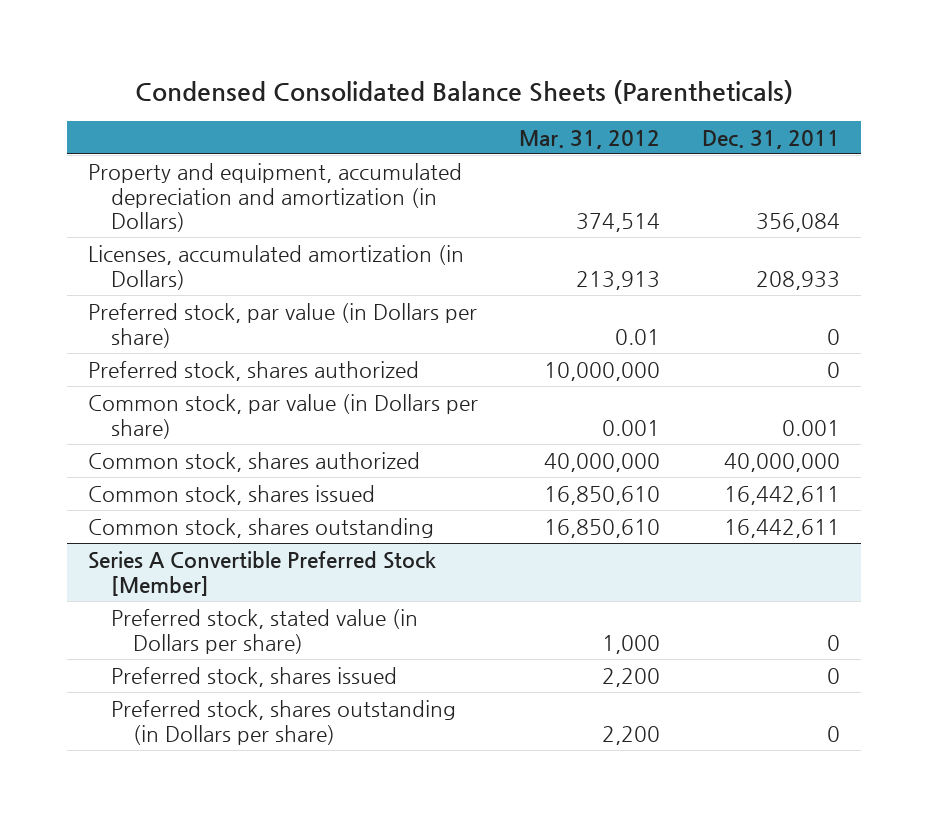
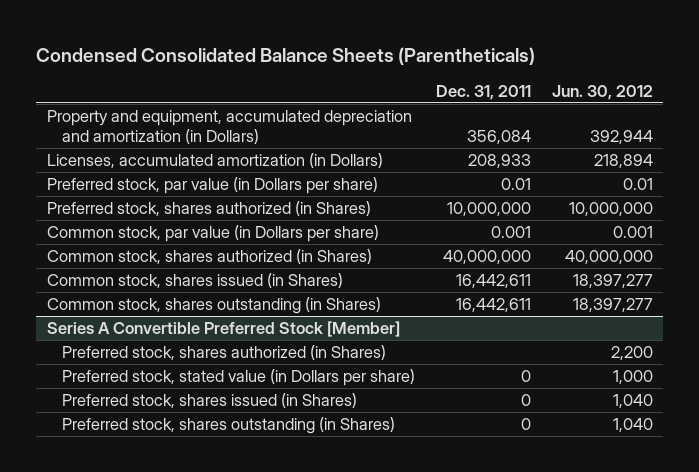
- | Mar. 31, 2012 | Dec. 31, 2011
+ | Dec. 31, 2011 | Jun. 30, 2012
- Preferred stock, par value (in Dollars per share) | 0.01 | 0
- Preferred stock, shares authorized | 10,000,000 | 0
+ Prеfеrrеd stock, par valuе (in Dollars per share) | 0.01 | 0.01
+ Prеfеrrеd stock, sharеs authorizеd (in Shares) | 10,000,000 | 10,000,000
- Common stock, shares authorized | 40,000,000 | 40,000,000
- Common stock, shares issued | 16,850,610 | 16,442,611
- Common stock, shares outstanding | 16,850,610 | 16,442,611
+ Common stock, shares authorized (in Shares) | 40,000,000 | 40,000,000
+ Common stock, shares issued (in Shares) | 16,442,611 | 18,397,277
+ Common stock, shares outstanding (in Shares) | 16,442,611 | 18,397,277
@ Series A Convertible Preferred Stock [Member]
- Preferred stock, stated value (in Dollars per share) | 1,000 | 0
- Preferred stock, shares issued | 2,200 | 0
- Preferred stock, shares outstanding (in Dollars per share) | 2,200 | 0
+ Prеfеrrеd stock, sharеs authorizеd (in Shares) | | 2,200
+ Prеfеrrеd stock, statеd valuе (in Dollars per share) | 0 | 1,000
+ Prеfеrrеd stock, sharеs issuеd (in Shares) | 0 | 1,040
+ Prеfеrrеd stock, sharеs outstanding (in Shares) | 0 | 1,040

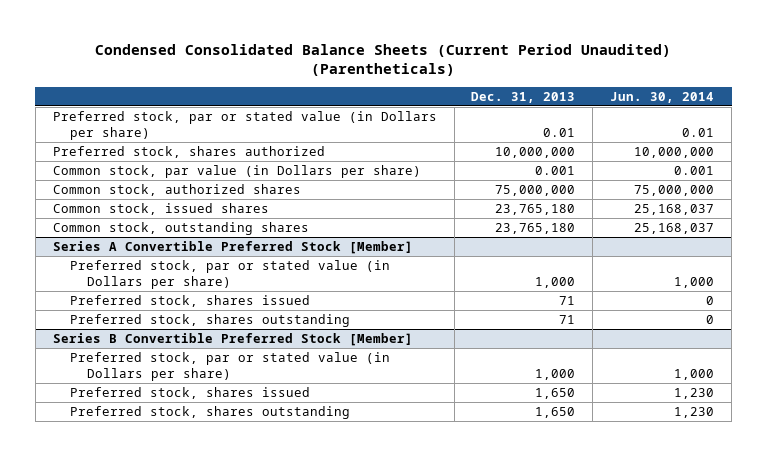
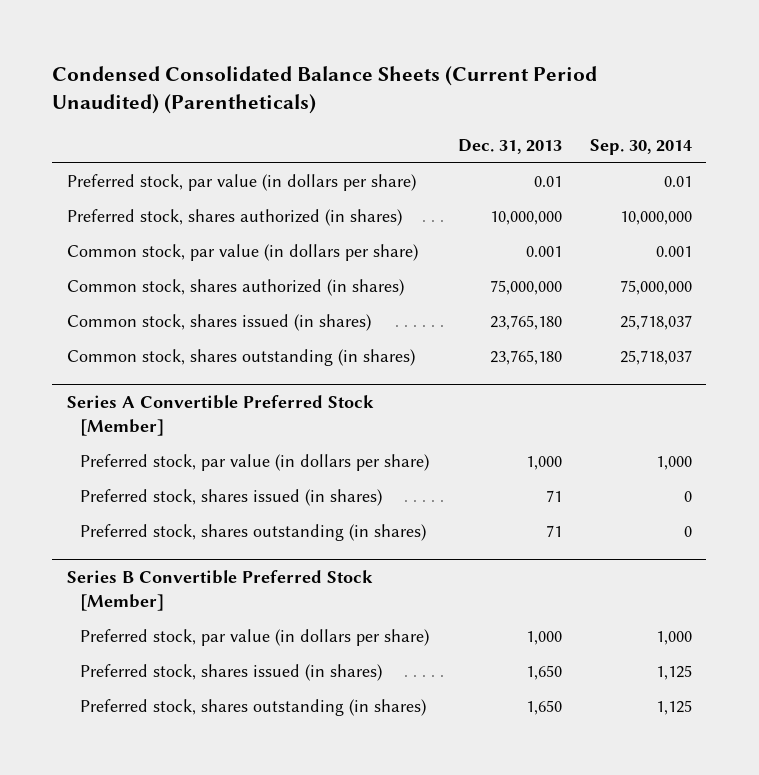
- | Dec. 31, 2013 | Jun. 30, 2014
+ | Dec. 31, 2013 | Sep. 30, 2014
- Preferred stock, par or stated value (in Dollars per share) | 0.01 | 0.01
- Prеfеrrеd stock, sharеs authorizеd | 10,000,000 | 10,000,000
- Common stock, par value (in Dollars per share) | 0.001 | 0.001
- Common stock, authorized shares | 75,000,000 | 75,000,000
- Common stock, issued shares | 23,765,180 | 25,168,037
- Common stock, outstanding shares | 23,765,180 | 25,168,037
+ Preferred stock, par value (in dollars per share) | 0.01 | 0.01
+ Preferred stock, shares authorized (in shares) | 10,000,000 | 10,000,000
+ Common stock, par value (in dollars per share) | 0.001 | 0.001
+ Common stock, shares authorized (in shares) | 75,000,000 | 75,000,000
+ Common stock, shares issued (in shares) | 23,765,180 | 25,718,037
+ Common stock, shares outstanding (in shares) | 23,765,180 | 25,718,037
@ Series A Convertible Preferred Stock [Member]
- Preferred stock, par or stated value (in Dollars per share) | 1,000 | 1,000
- Prеfеrrеd stock, sharеs issuеd | 71 | 0
- Prеfеrrеd stock, sharеs outstanding | 71 | 0
+ Preferred stock, par value (in dollars per share) | 1,000 | 1,000
+ Preferred stock, shares issued (in shares) | 71 | 0
+ Preferred stock, shares outstanding (in shares) | 71 | 0
@ Series B Convertible Preferred Stock [Member]
- Preferred stock, par or stated value (in Dollars per share) | 1,000 | 1,000
- Prеfеrrеd stock, sharеs issuеd | 1,650 | 1,230
- Prеfеrrеd stock, sharеs outstanding | 1,650 | 1,230
+ Preferred stock, par value (in dollars per share) | 1,000 | 1,000
+ Preferred stock, shares issued (in shares) | 1,650 | 1,125
+ Preferred stock, shares outstanding (in shares) | 1,650 | 1,125

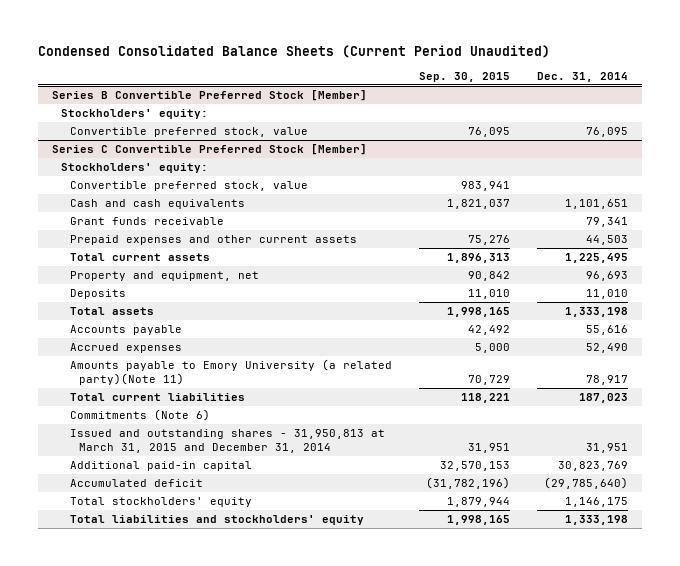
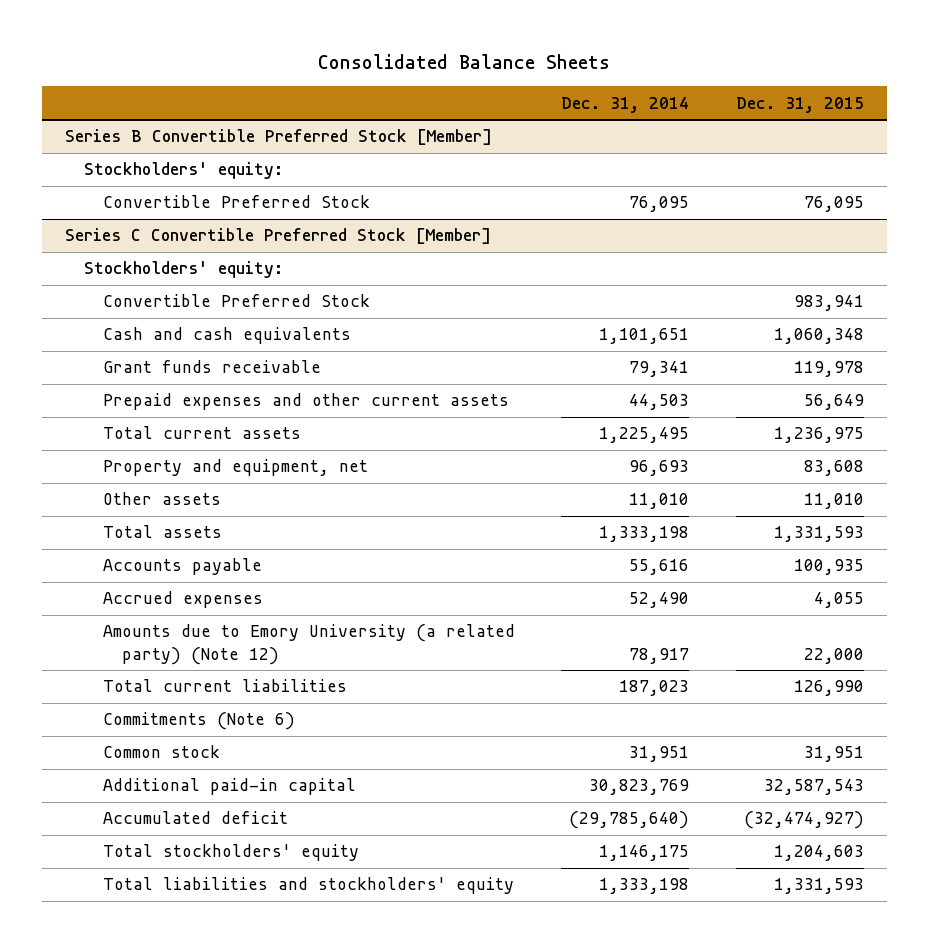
- Condensed Consolidated Balance Sheets (Current Period Unaudited)
+ Consolidated Balance Sheets
- | Sep. 30, 2015 | Dec. 31, 2014
+ | Dec. 31, 2014 | Dec. 31, 2015
@ Series B Convertible Preferred Stock [Member]
- Convertible preferred stock, value | 76,095 | 76,095
+ Convertible Preferred Stock | 76,095 | 76,095
@ Series C Convertible Preferred Stock [Member]
- Convertible preferred stock, value | 983,941 |
+ Convertible Preferred Stock | | 983,941
- Deposits | 11,010 | 11,010
+ Other assets | 11,010 | 11,010
- Amounts payable to Emory University (a related party)(Note 11) | 70,729 | 78,917
+ Amounts due to Emory University (a related party) (Note 12) | 78,917 | 22,000
- Issued and outstanding shares - 31,950,813 at March 31, 2015 and December 31, 2014 | 31,951 | 31,951
+ Common stock | 31,951 | 31,951

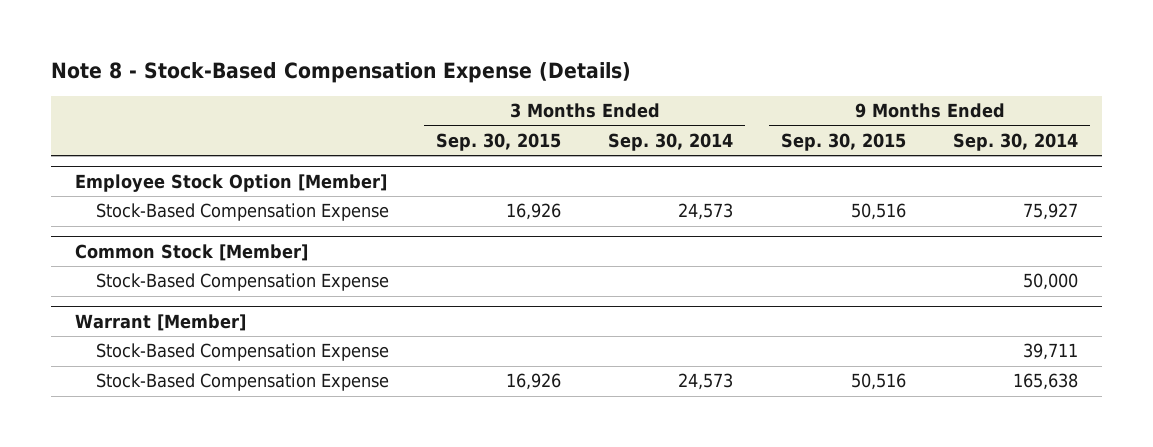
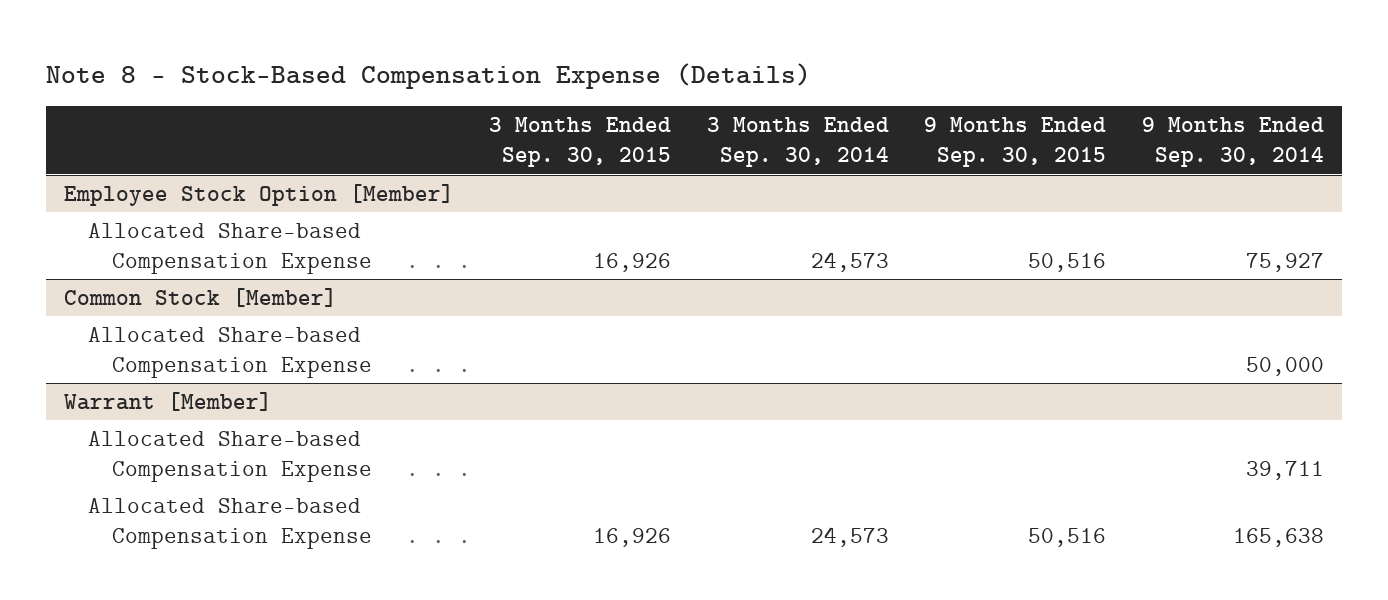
@ Employee Stock Option [Member]
- Stock-Based Compensation Expense | 16,926 | 24,573 | 50,516 | 75,927
+ Allocated Share-based Compensation Expense | 16,926 | 24,573 | 50,516 | 75,927
@ Common Stock [Member]
- Stock-Based Compensation Expense | | | | 50,000
+ Allocated Share-based Compensation Expense | | | | 50,000
@ Warrant [Member]
- Stock-Based Compensation Expense | | | | 39,711
- Stock-Based Compensation Expense | 16,926 | 24,573 | 50,516 | 165,638
+ Allocated Share-based Compensation Expense | | | | 39,711
+ Allocated Share-based Compensation Expense | 16,926 | 24,573 | 50,516 | 165,638

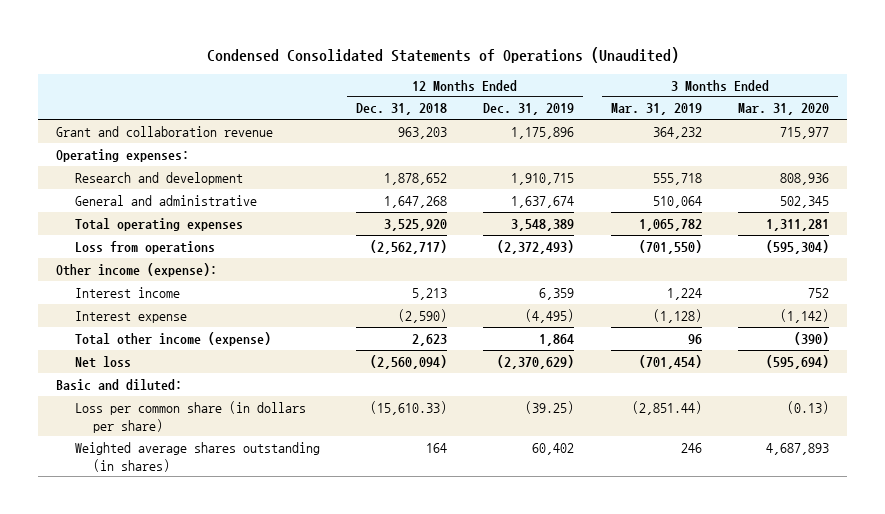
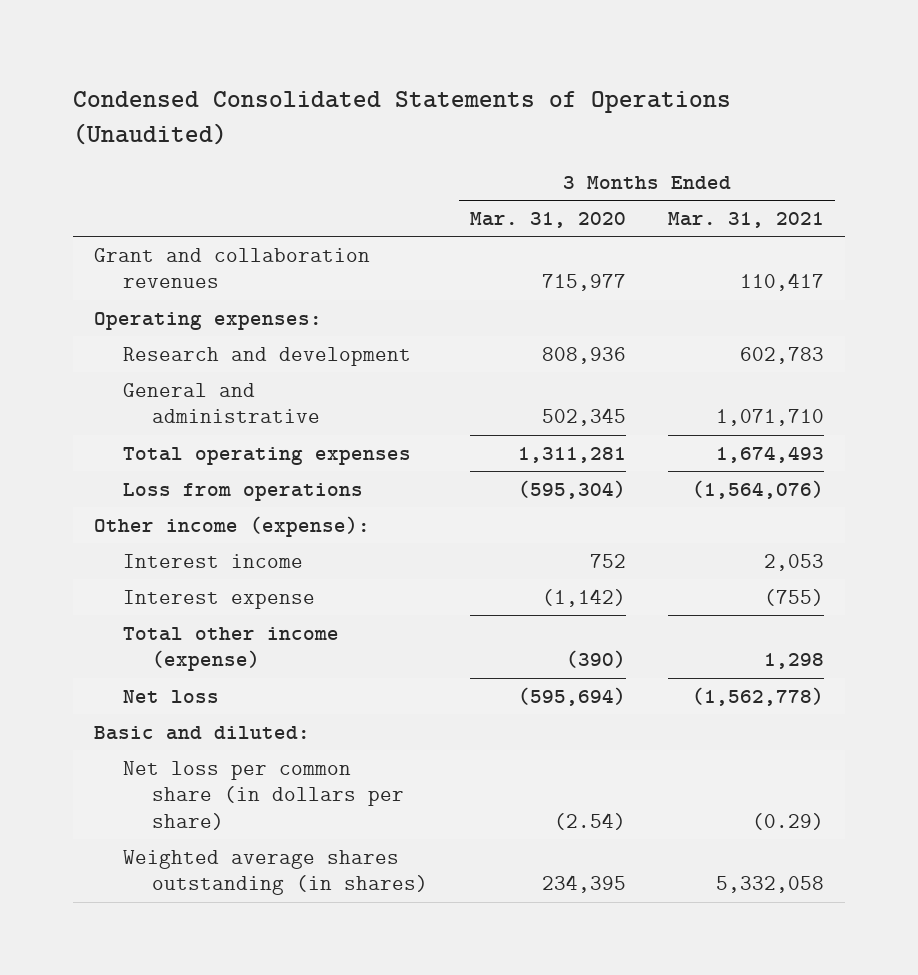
- | 12 Months Ended Dec. 31, 2018 | 12 Months Ended Dec. 31, 2019 | 3 Months Ended Mar. 31, 2019 | 3 Months Ended Mar. 31, 2020
+ | 3 Months Ended Mar. 31, 2020 | 3 Months Ended Mar. 31, 2021
- Grant and collaboration revenue | 963,203 | 1,175,896 | 364,232 | 715,977
+ Grant and collaboration revenues | 715,977 | 110,417
- Loss per common share (in dollars per share) | (15,610.33) | (39.25) | (2,851.44) | (0.13)
- Weighted average shares outstanding (in shares) | 164 | 60,402 | 246 | 4,687,893
+ Net loss per common share (in dollars per share) | (2.54) | (0.29)
+ Weighted average shares outstanding (in shares) | 234,395 | 5,332,058

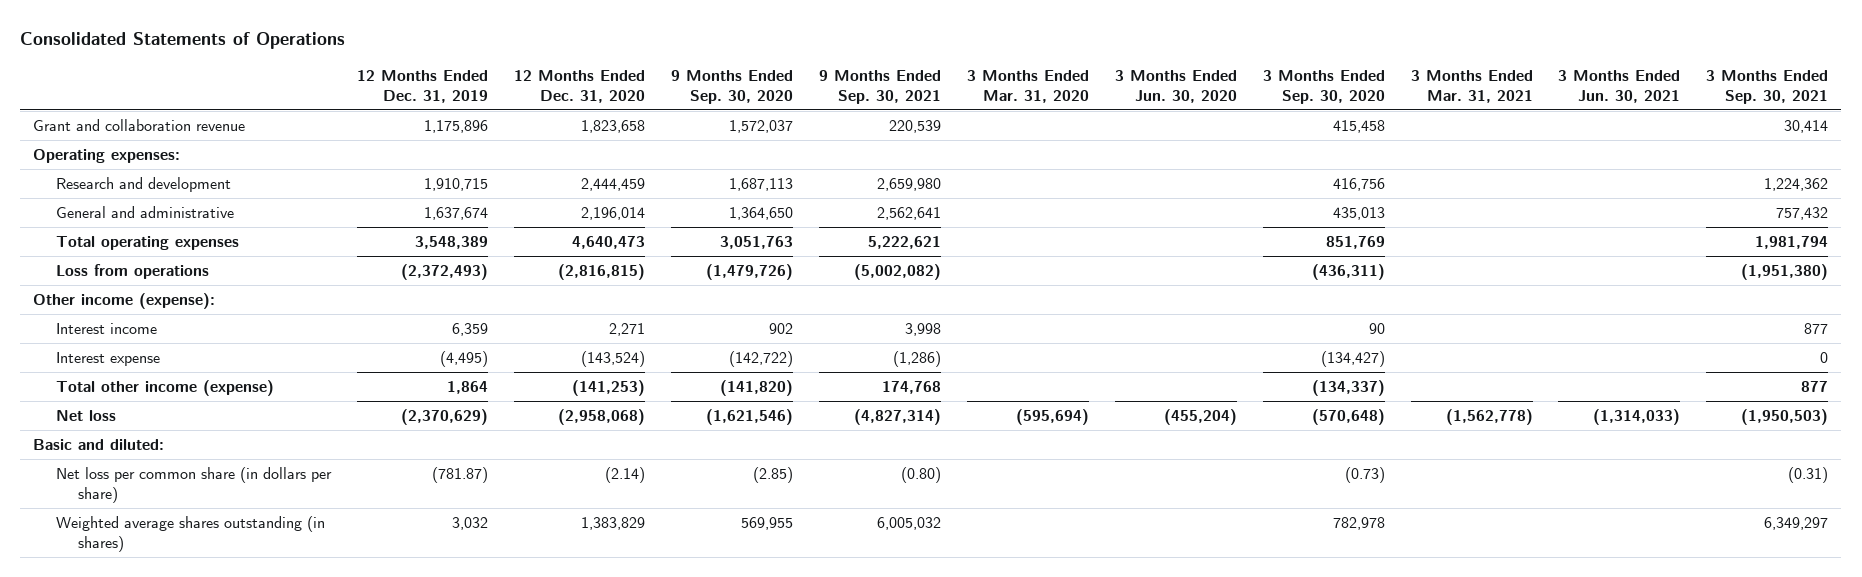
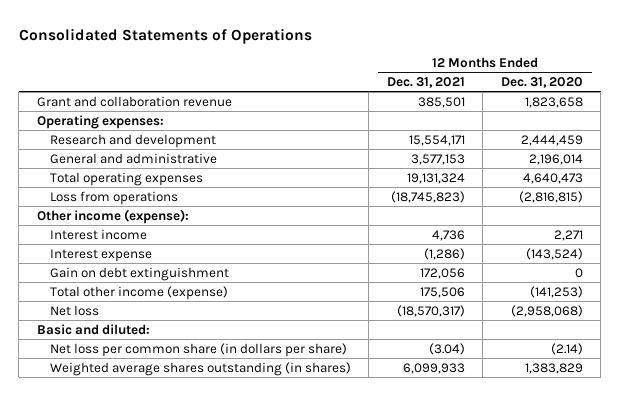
- | 12 Months Ended Dec. 31, 2019 | 12 Months Ended Dec. 31, 2020 | 9 Months Ended Sep. 30, 2020 | 9 Months Ended Sep. 30, 2021 | 3 Months Ended Mar. 31, 2020 | 3 Months Ended Jun. 30, 2020 | 3 Months Ended Sep. 30, 2020 | 3 Months Ended Mar. 31, 2021 | 3 Months Ended Jun. 30, 2021 | 3 Months Ended Sep. 30, 2021
+ | 12 Months Ended Dec. 31, 2021 | 12 Months Ended Dec. 31, 2020
+ Gain on debt extinguishment | 172,056 | 0

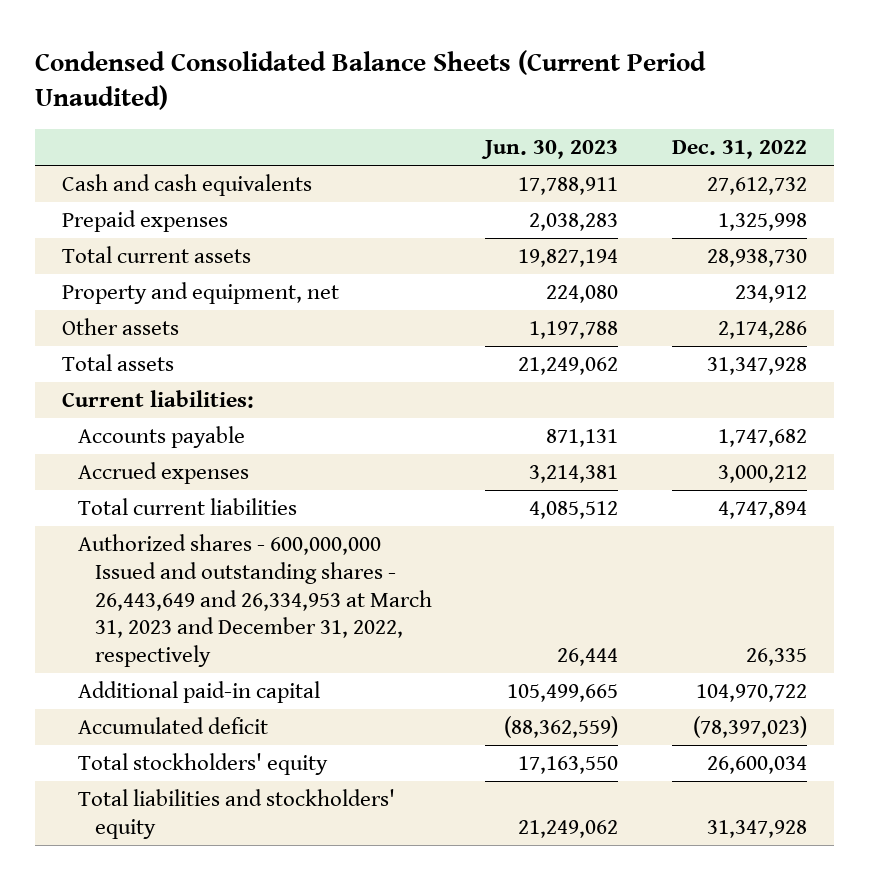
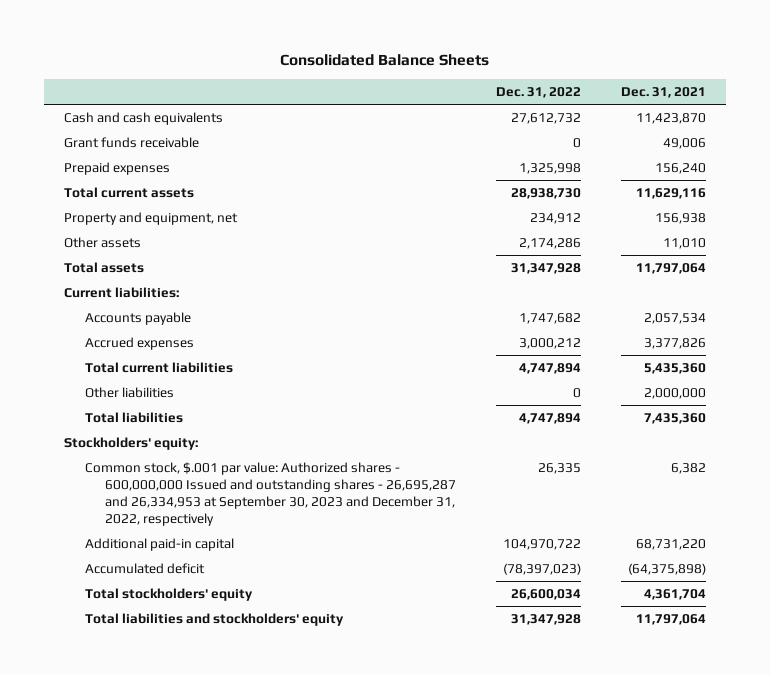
- Condensed Consolidated Balance Sheets (Current Period Unaudited)
+ Consolidated Balance Sheets
- | Jun. 30, 2023 | Dec. 31, 2022
+ | Dec. 31, 2022 | Dec. 31, 2021
+ Grant funds receivable | 0 | 49,006
- Authorized shares - 600,000,000 Issued and outstanding shares - 26,443,649 and 26,334,953 at March 31, 2023 and December 31, 2022, respectively | 26,444 | 26,335
+ Other liabilities | 0 | 2,000,000
+ Total liabilities | 4,747,894 | 7,435,360
+ Stockholders' equity:
+ Common stock, $.001 par value: Authorized shares - 600,000,000 Issued and outstanding shares - 26,695,287 and 26,334,953 at September 30, 2023 and December 31, 2022, respectively | 26,335 | 6,382

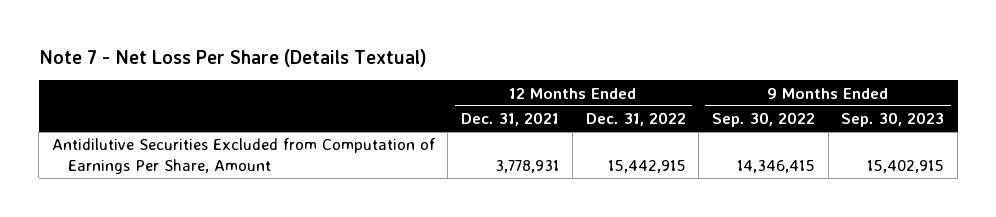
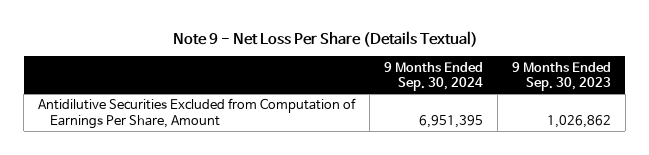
- Note 7 - Net Loss Per Share (Details Textual)
+ Note 9 - Net Loss Per Share (Details Textual)
- | 12 Months Ended Dec. 31, 2021 | 12 Months Ended Dec. 31, 2022 | 9 Months Ended Sep. 30, 2022 | 9 Months Ended Sep. 30, 2023
+ | 9 Months Ended Sep. 30, 2024 | 9 Months Ended Sep. 30, 2023
- Antidilutive Securities Excluded from Computation of Earnings Per Share, Amount | 3,778,931 | 15,442,915 | 14,346,415 | 15,402,915
+ Antidilutive Securities Excluded from Computation of Earnings Per Share, Amount | 6,951,395 | 1,026,862

